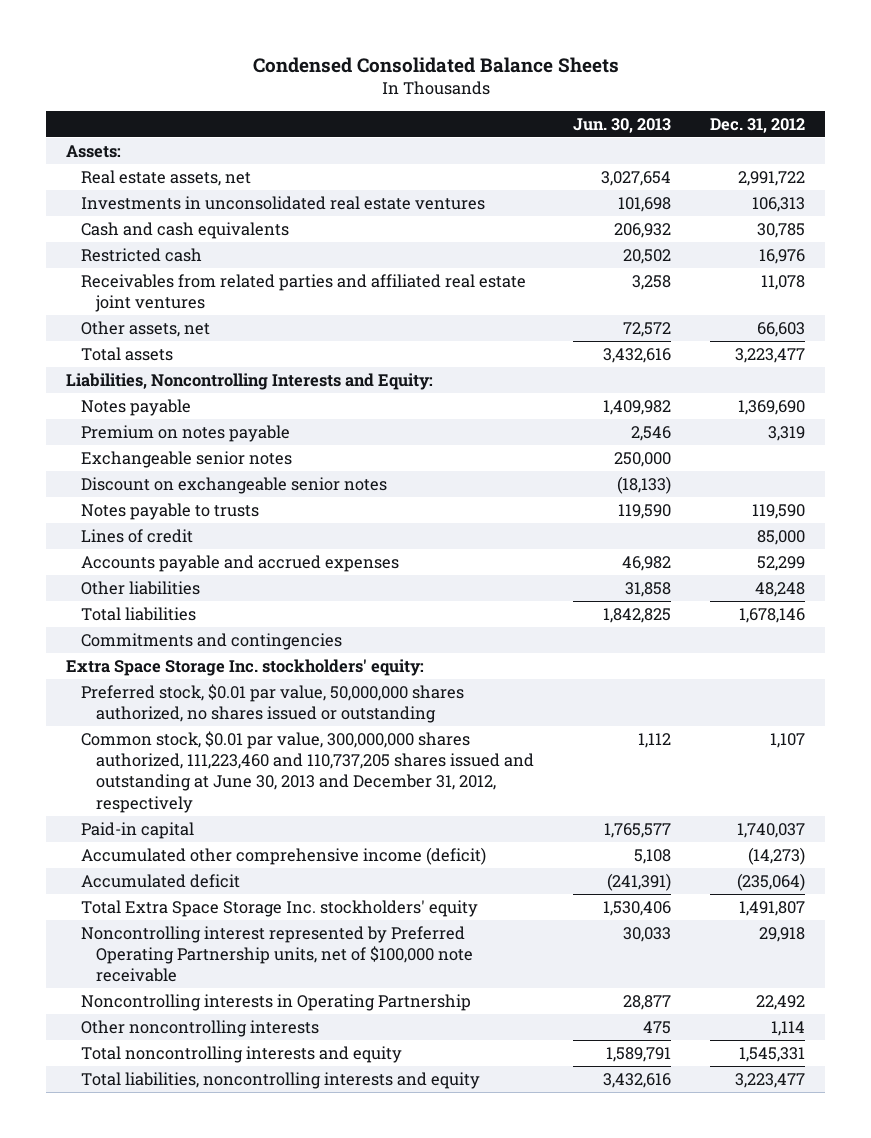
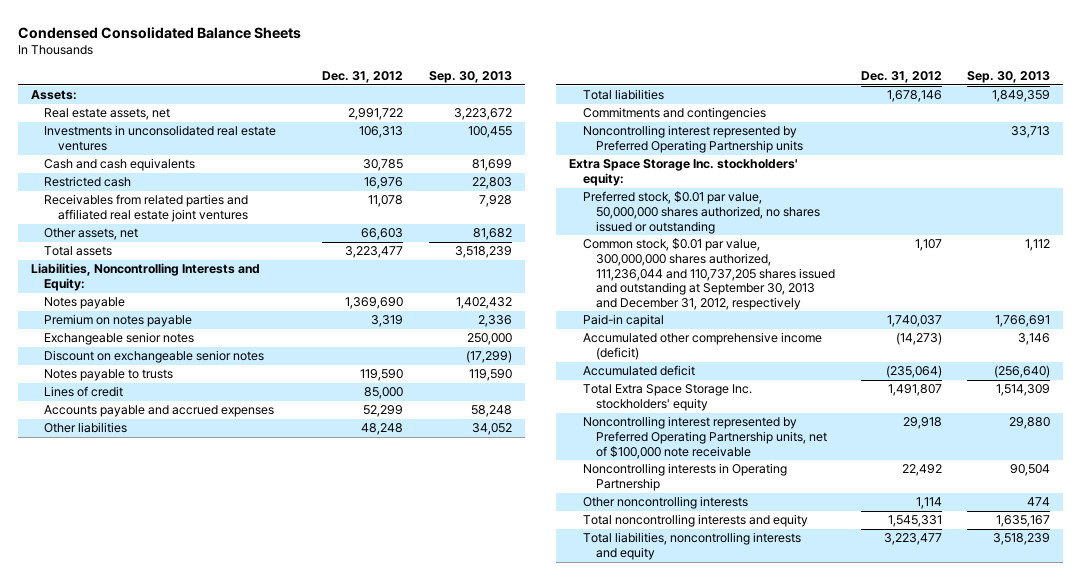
- | Jun. 30, 2013 | Dec. 31, 2012
+ | Dec. 31, 2012 | Sep. 30, 2013
+ Noncontrolling interest represented by Preferred Operating Partnership units | | 33,713
- Common stock, $0.01 par value, 300,000,000 shares authorized, 111,223,460 and 110,737,205 shares issued and outstanding at June 30, 2013 and December 31, 2012, respectively | 1,112 | 1,107
+ Common stock, $0.01 par value, 300,000,000 shares authorized, 111,236,044 and 110,737,205 shares issued and outstanding at September 30, 2013 and December 31, 2012, respectively | 1,107 | 1,112

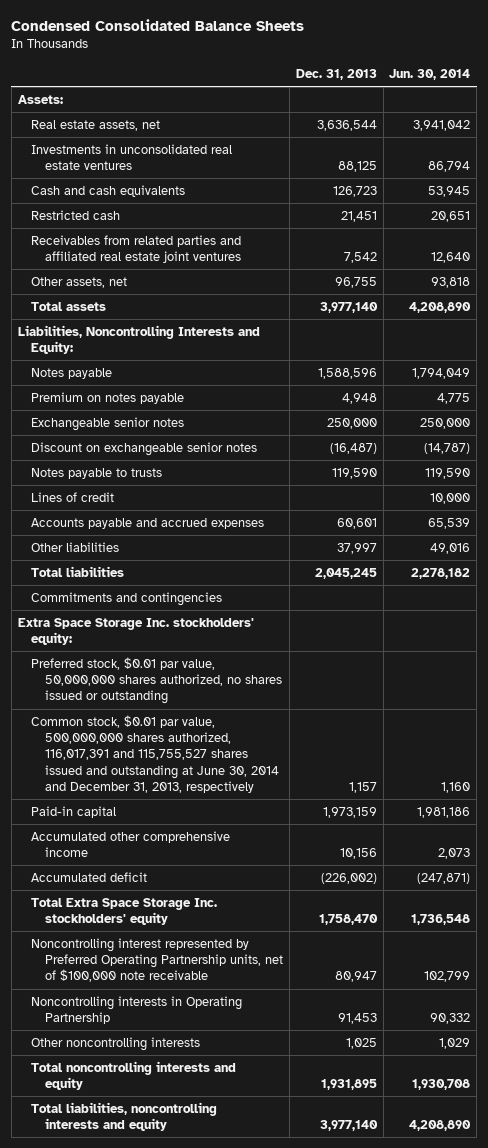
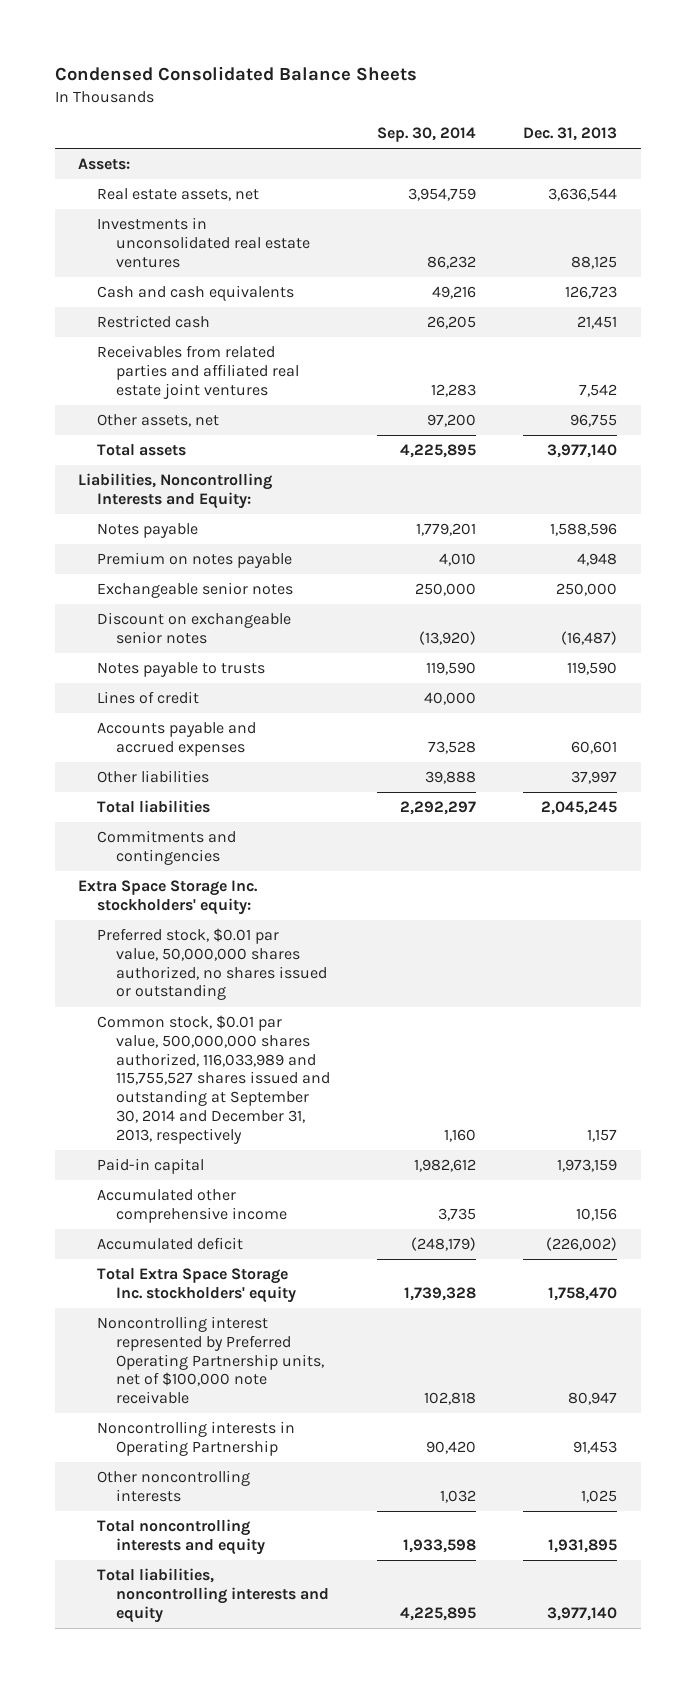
- | Dec. 31, 2013 | Jun. 30, 2014
+ | Sep. 30, 2014 | Dec. 31, 2013
- Common stock, $0.01 par value, 500,000,000 shares authorized, 116,017,391 and 115,755,527 shares issued and outstanding at June 30, 2014 and December 31, 2013, respectively | 1,157 | 1,160
+ Common stock, $0.01 par value, 500,000,000 shares authorized, 116,033,989 and 115,755,527 shares issued and outstanding at September 30, 2014 and December 31, 2013, respectively | 1,160 | 1,157

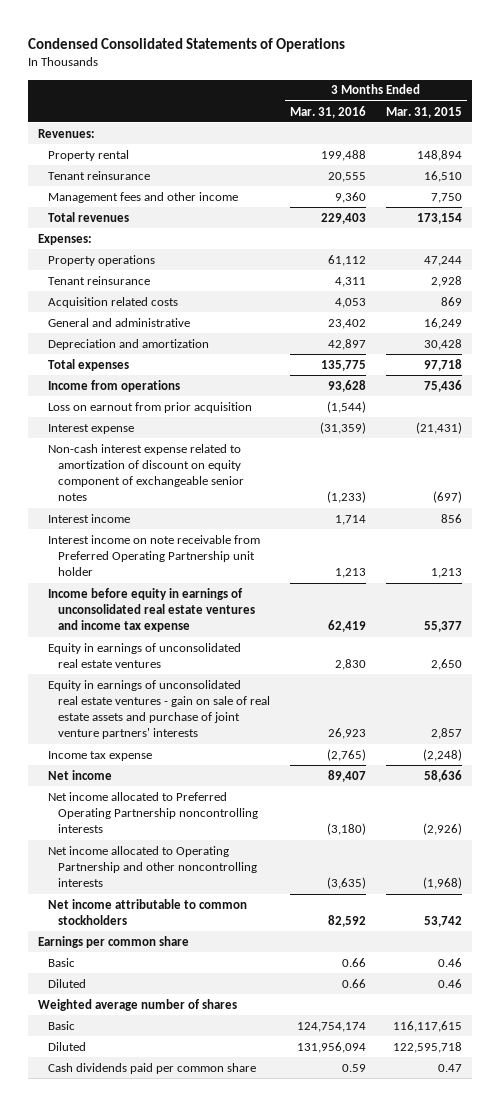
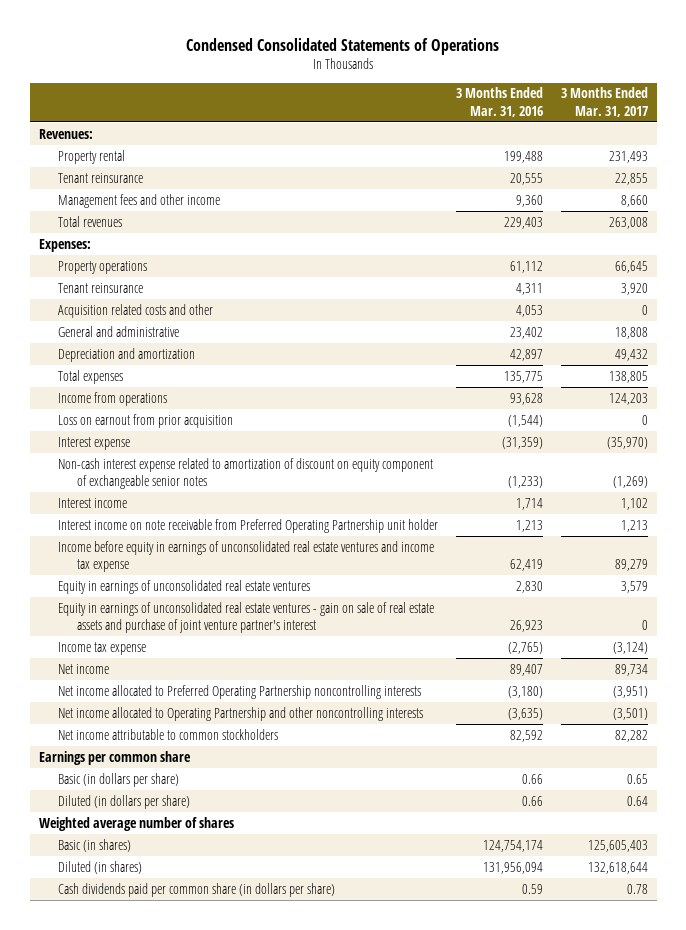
- | 3 Months Ended Mar. 31, 2016 | 3 Months Ended Mar. 31, 2015
+ | 3 Months Ended Mar. 31, 2016 | 3 Months Ended Mar. 31, 2017
- Acquisition related costs | 4,053 | 869
+ Acquisition related costs and other | 4,053 | 0
- Equity in earnings of unconsolidated real estate ventures - gain on sale of real estate assets and purchase of joint venture partners' interests | 26,923 | 2,857
+ Equity in earnings of unconsolidated real estate ventures - gain on sale of real estate assets and purchase of joint venture partner's interest | 26,923 | 0
- Basic | 0.66 | 0.46
- Diluted | 0.66 | 0.46
+ Basic (in dollars per share) | 0.66 | 0.65
+ Diluted (in dollars per share) | 0.66 | 0.64
- Basic | 124,754,174 | 116,117,615
- Diluted | 131,956,094 | 122,595,718
- Cash dividends paid per common share | 0.59 | 0.47
+ Basic (in shares) | 124,754,174 | 125,605,403
+ Diluted (in shares) | 131,956,094 | 132,618,644
+ Cash dividends paid per common share (in dollars per share) | 0.59 | 0.78

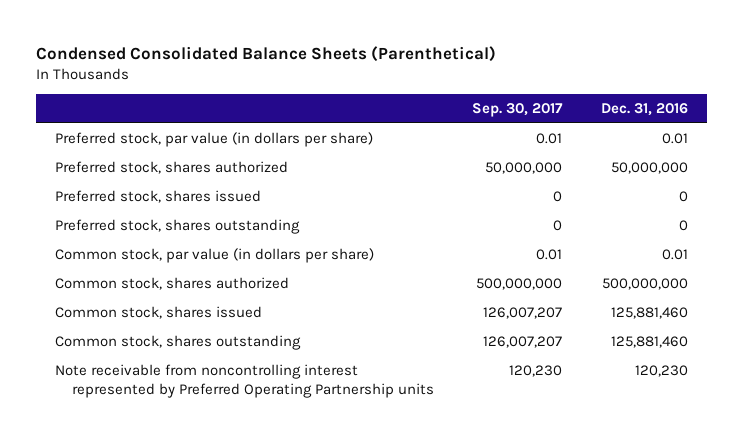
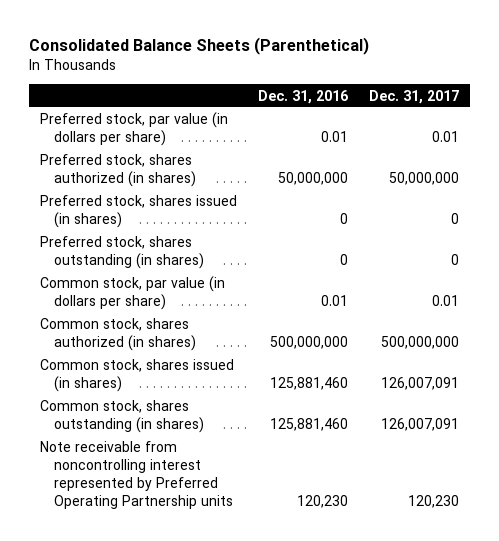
- Condensed Consolidated Balance Sheets (Parenthetical)
+ Consolidated Balance Sheets (Parenthetical)
- | Sep. 30, 2017 | Dec. 31, 2016
+ | Dec. 31, 2016 | Dec. 31, 2017
- Preferred stock, shares authorized | 50,000,000 | 50,000,000
- Preferred stock, shares issued | 0 | 0
- Preferred stock, shares outstanding | 0 | 0
+ Preferred stock, shares authorized (in shares) | 50,000,000 | 50,000,000
+ Preferred stock, shares issued (in shares) | 0 | 0
+ Preferred stock, shares outstanding (in shares) | 0 | 0
- Common stock, shares authorized | 500,000,000 | 500,000,000
- Common stock, shares issued | 126,007,207 | 125,881,460
- Common stock, shares outstanding | 126,007,207 | 125,881,460
+ Common stock, shares authorized (in shares) | 500,000,000 | 500,000,000
+ Common stock, shares issued (in shares) | 125,881,460 | 126,007,091
+ Common stock, shares outstanding (in shares) | 125,881,460 | 126,007,091

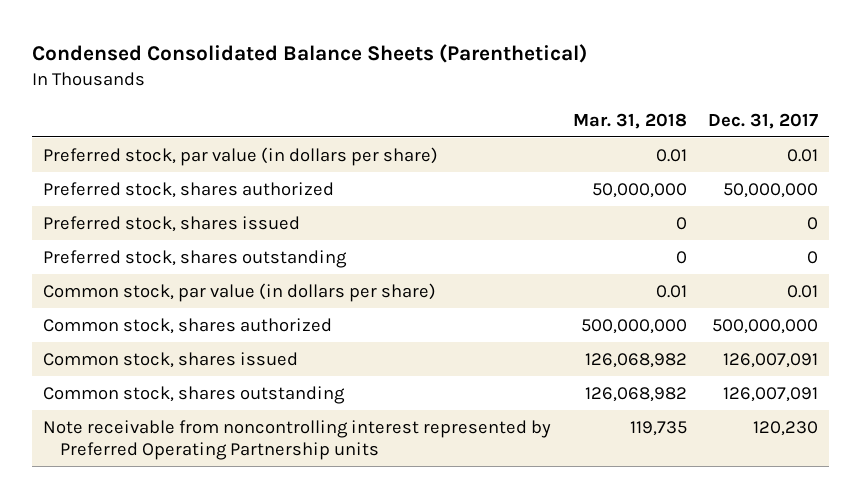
- Consolidated Balance Sheets (Parenthetical)
+ Condensed Consolidated Balance Sheets (Parenthetical)
- | Dec. 31, 2016 | Dec. 31, 2017
+ | Mar. 31, 2018 | Dec. 31, 2017
- Preferred stock, shares authorized (in shares) | 50,000,000 | 50,000,000
- Preferred stock, shares issued (in shares) | 0 | 0
- Preferred stock, shares outstanding (in shares) | 0 | 0
+ Preferred stock, shares authorized | 50,000,000 | 50,000,000
+ Preferred stock, shares issued | 0 | 0
+ Preferred stock, shares outstanding | 0 | 0
- Common stock, shares authorized (in shares) | 500,000,000 | 500,000,000
- Common stock, shares issued (in shares) | 125,881,460 | 126,007,091
- Common stock, shares outstanding (in shares) | 125,881,460 | 126,007,091
+ Common stock, shares authorized | 500,000,000 | 500,000,000
+ Common stock, shares issued | 126,068,982 | 126,007,091
+ Common stock, shares outstanding | 126,068,982 | 126,007,091

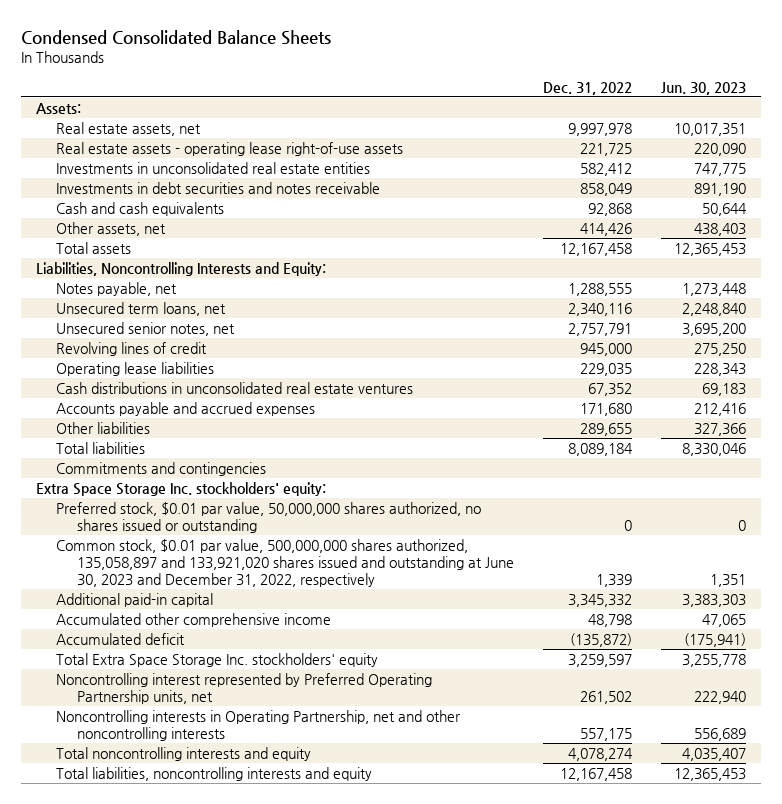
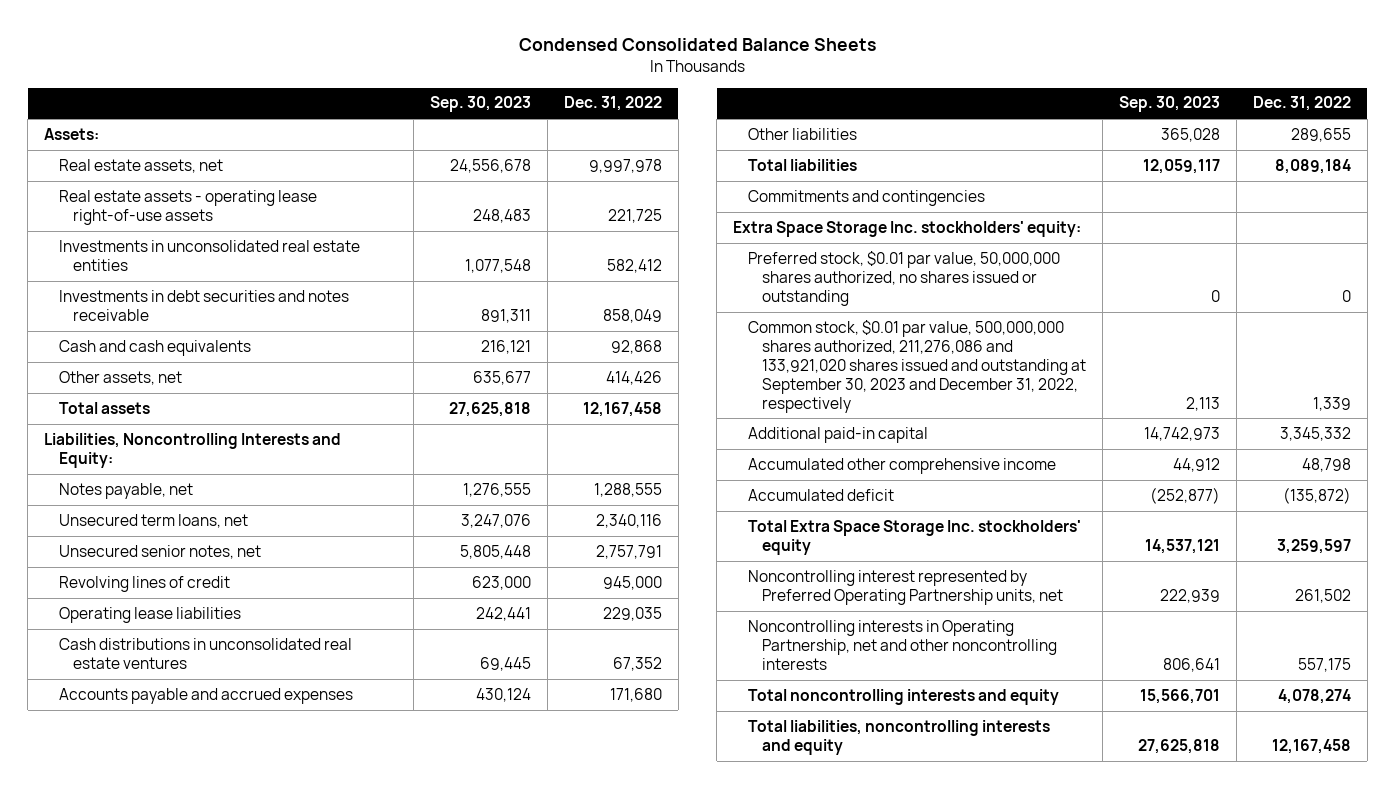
- | Dec. 31, 2022 | Jun. 30, 2023
+ | Sep. 30, 2023 | Dec. 31, 2022
- Common stock, $0.01 par value, 500,000,000 shares authorized, 135,058,897 and 133,921,020 shares issued and outstanding at June 30, 2023 and December 31, 2022, respectively | 1,339 | 1,351
+ Common stock, $0.01 par value, 500,000,000 shares authorized, 211,276,086 and 133,921,020 shares issued and outstanding at September 30, 2023 and December 31, 2022, respectively | 2,113 | 1,339

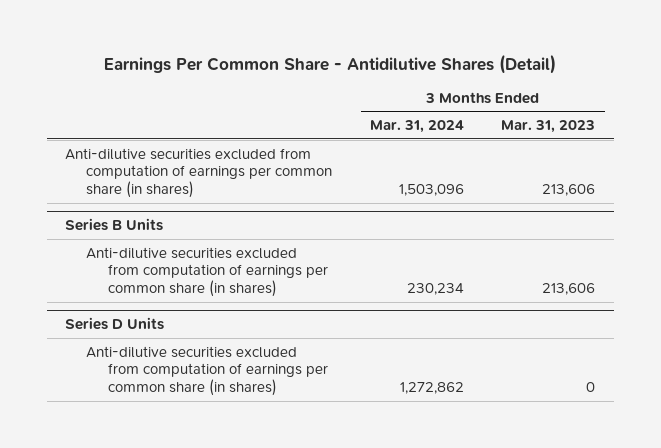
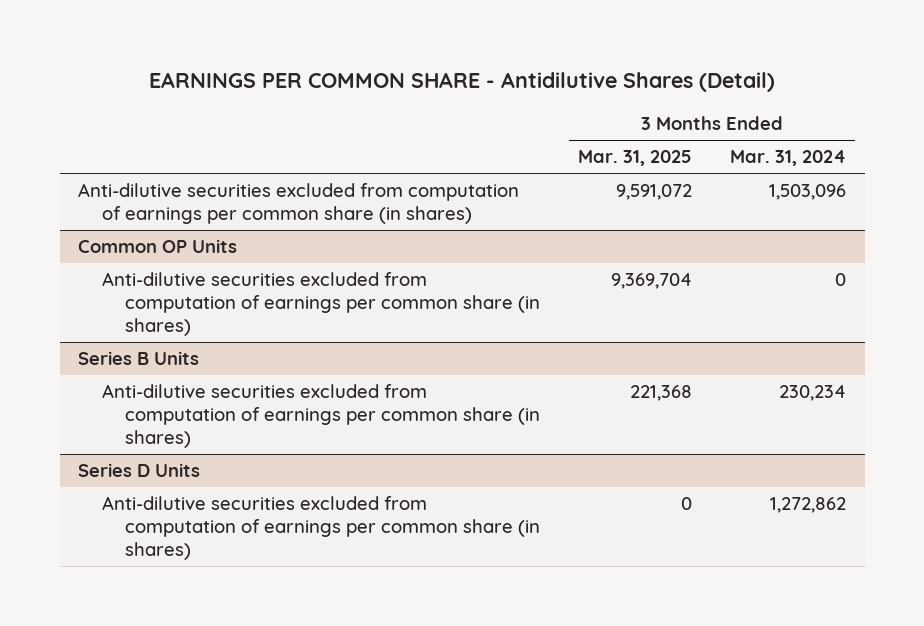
- Earnings Per Common Share - Antidilutive Shares (Detail)
+ EARNINGS PER COMMON SHARE - Antidilutive Shares (Detail)
- | 3 Months Ended Mar. 31, 2024 | 3 Months Ended Mar. 31, 2023
+ | 3 Months Ended Mar. 31, 2025 | 3 Months Ended Mar. 31, 2024
+ Common OP Units
+ Anti-dilutive securities excluded from computation of earnings per common share (in shares) | 9,369,704 | 0

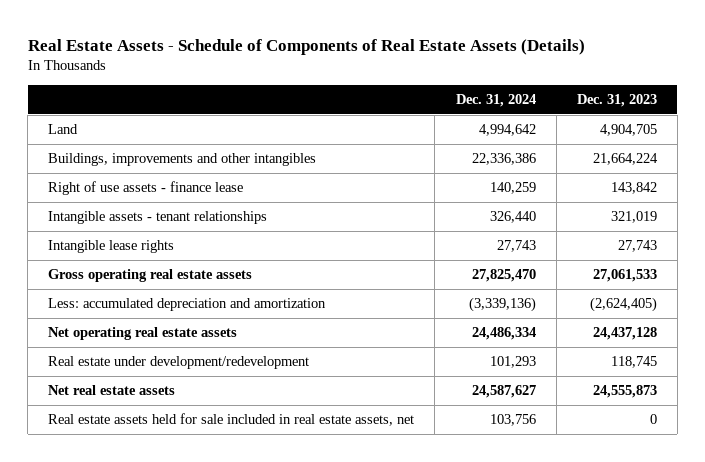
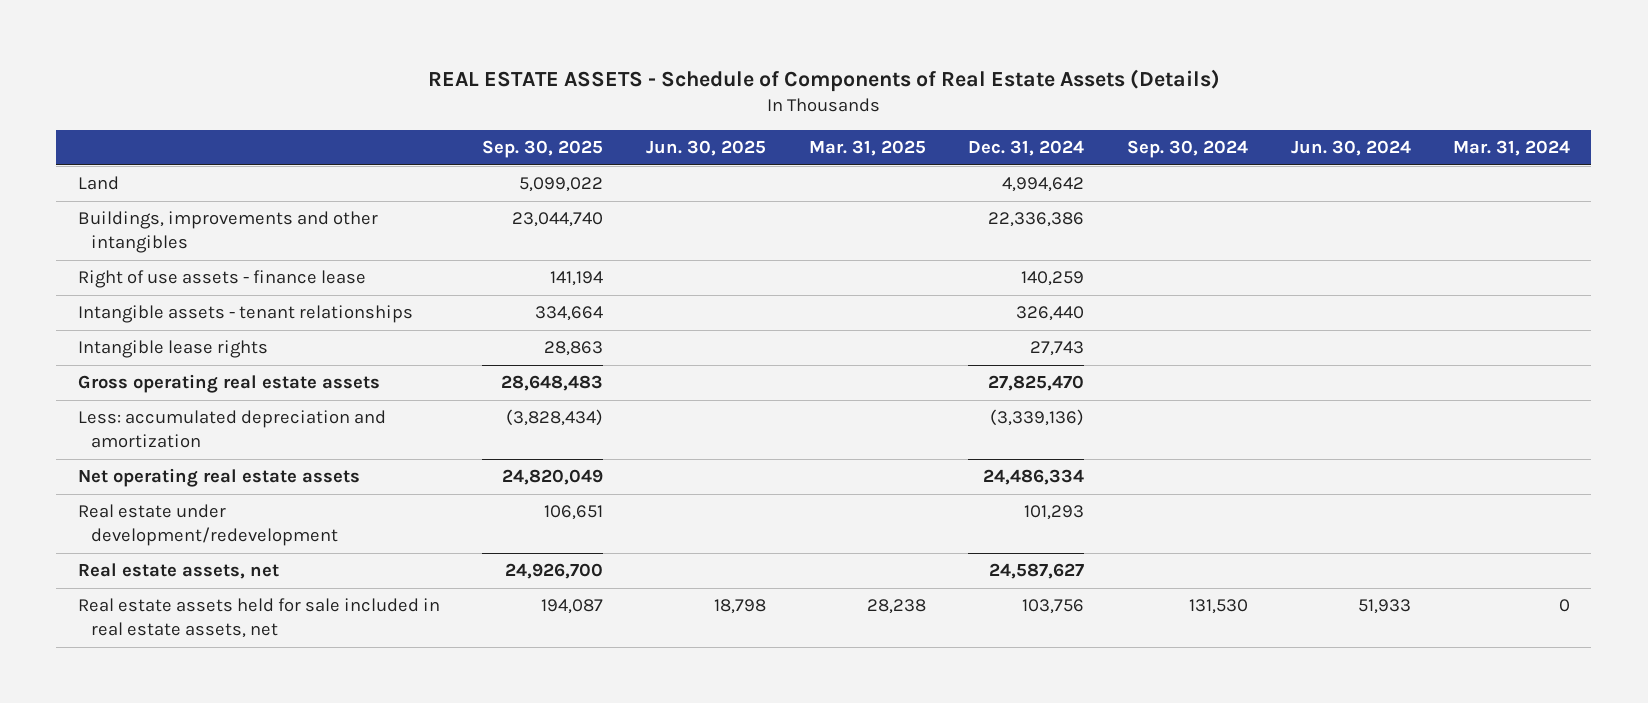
- Real Estate Assets - Schedule of Components of Real Estate Assets (Details)
+ REAL ESTATE ASSETS - Schedule of Components of Real Estate Assets (Details)
- | Dec. 31, 2024 | Dec. 31, 2023
+ | Sep. 30, 2025 | Jun. 30, 2025 | Mar. 31, 2025 | Dec. 31, 2024 | Sep. 30, 2024 | Jun. 30, 2024 | Mar. 31, 2024
- Net real estate assets | 24,587,627 | 24,555,873
+ Real estate assets, net | 24,926,700 | | | 24,587,627 | | |

